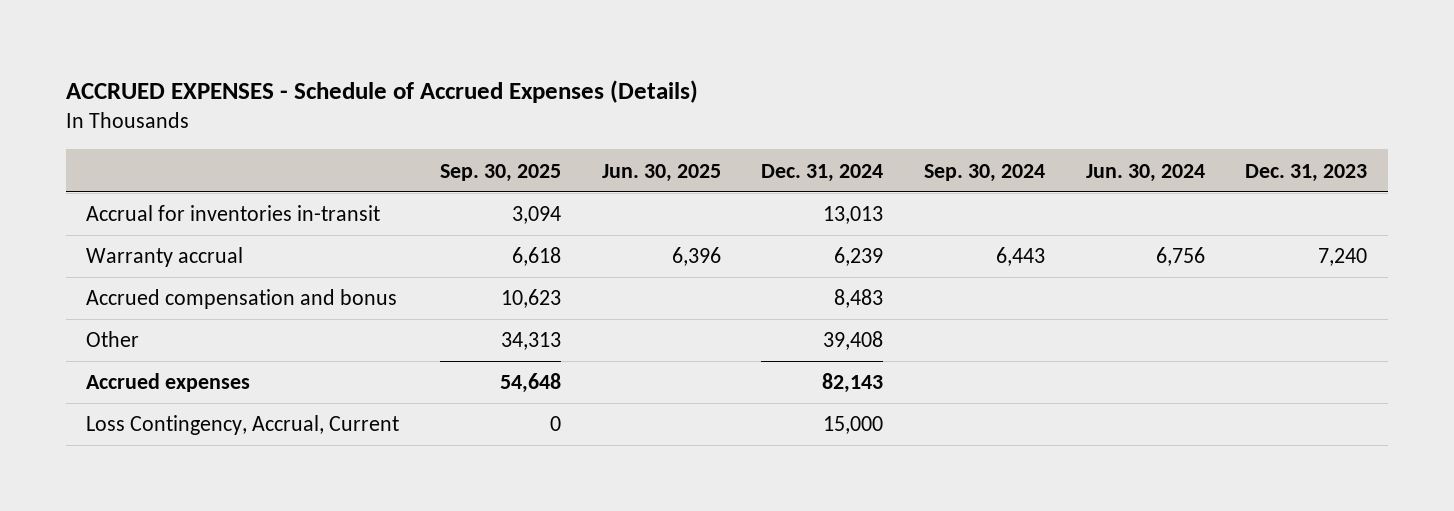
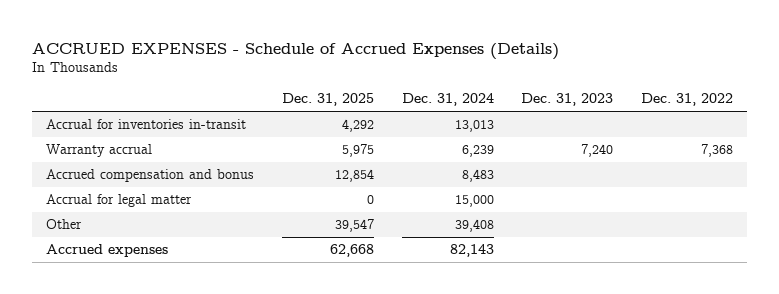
- | Sep. 30, 2025 | Jun. 30, 2025 | Dec. 31, 2024 | Sep. 30, 2024 | Jun. 30, 2024 | Dec. 31, 2023
+ | Dec. 31, 2025 | Dec. 31, 2024 | Dec. 31, 2023 | Dec. 31, 2022
+ Accrual for legal matter | 0 | 15,000 | |
- Loss Contingency, Accrual, Current | 0 | | 15,000 | | |

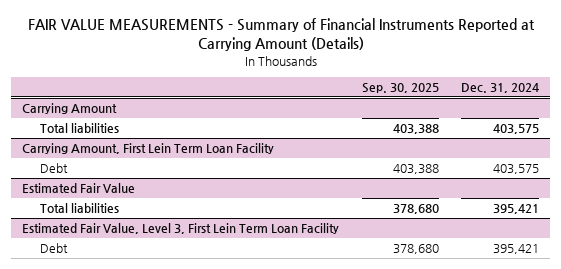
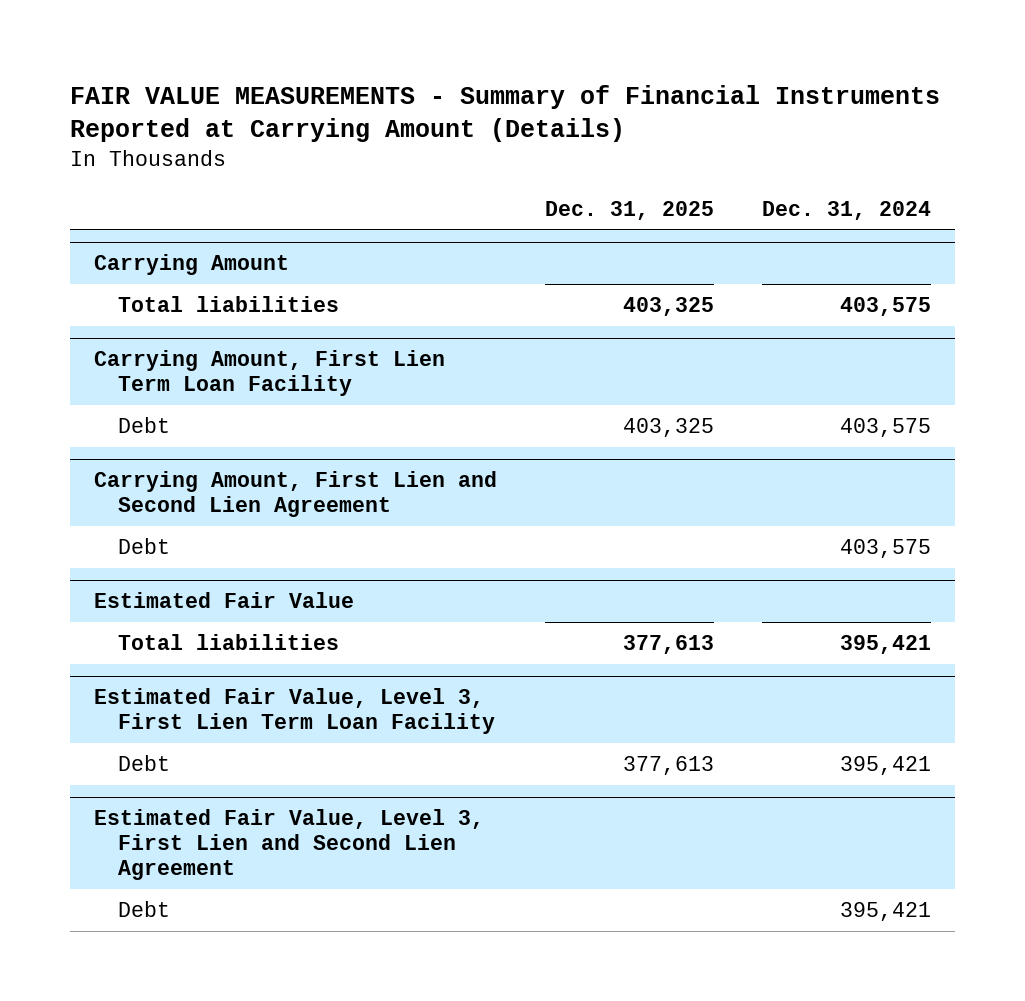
- | Sep. 30, 2025 | Dec. 31, 2024
+ | Dec. 31, 2025 | Dec. 31, 2024
- Carrying Amount, First Lein Term Loan Facility
+ Carrying Amount, First Lien Term Loan Facility
+ Carrying Amount, First Lien and Second Lien Agreement
+ Debt | | 403,575
- Estimated Fair Value, Level 3, First Lein Term Loan Facility
+ Estimated Fair Value, Level 3, First Lien Term Loan Facility
+ Estimated Fair Value, Level 3, First Lien and Second Lien Agreement
+ Debt | | 395,421

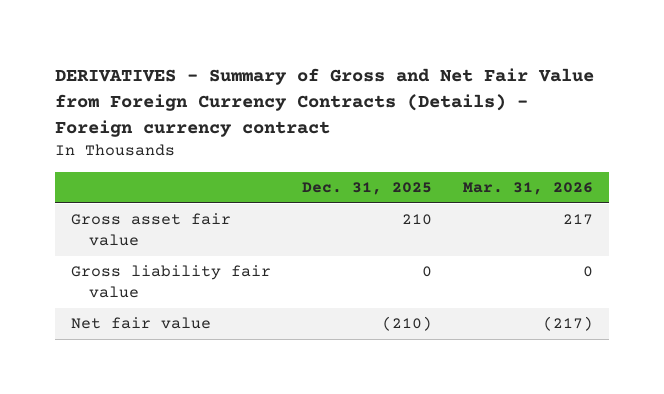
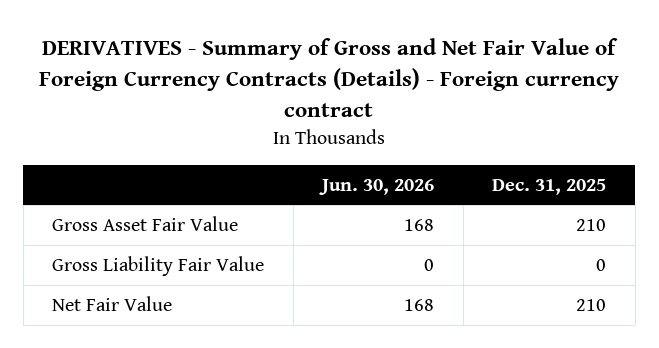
- DERIVATIVES - Summary of Gross and Net Fair Value from Foreign Currency Contracts (Details) - Foreign currency contract
+ DERIVATIVES - Summary of Gross and Net Fair Value of Foreign Currency Contracts (Details) - Foreign currency contract
- | Dec. 31, 2025 | Mar. 31, 2026
+ | Jun. 30, 2026 | Dec. 31, 2025
- Gross asset fair value | 210 | 217
- Gross liability fair value | 0 | 0
- Net fair value | (210) | (217)
+ Gross Asset Fair Value | 168 | 210
+ Gross Liability Fair Value | 0 | 0
+ Net Fair Value | 168 | 210

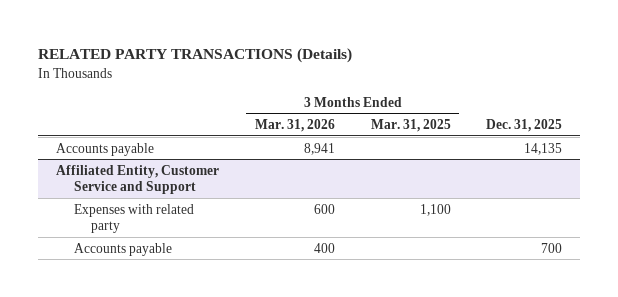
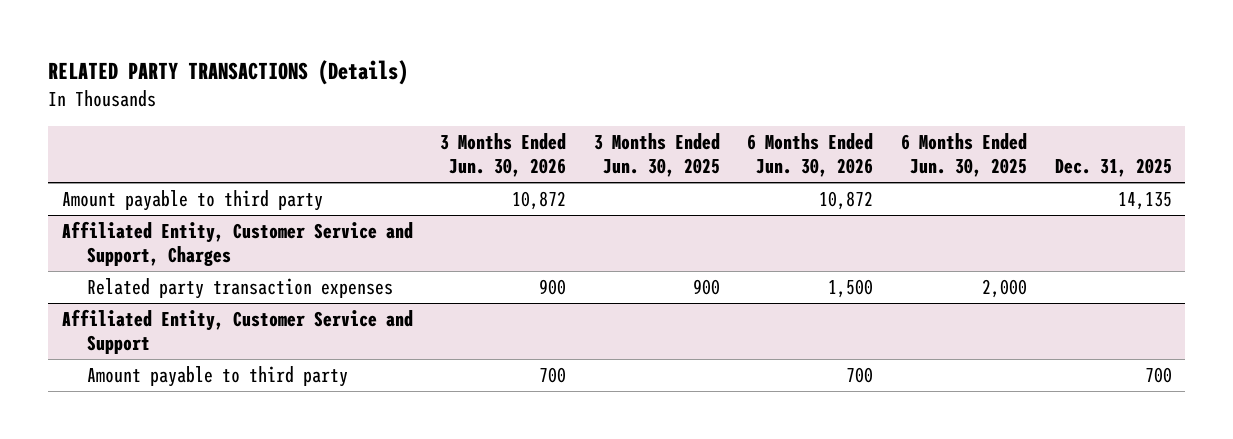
- | 3 Months Ended Mar. 31, 2026 | 3 Months Ended Mar. 31, 2025 | Dec. 31, 2025
+ | 3 Months Ended Jun. 30, 2026 | 3 Months Ended Jun. 30, 2025 | 6 Months Ended Jun. 30, 2026 | 6 Months Ended Jun. 30, 2025 | Dec. 31, 2025
- Accounts payable | 8,941 | | 14,135
+ Amount payable to third party | 10,872 | | 10,872 | | 14,135
+ Affiliated Entity, Customer Service and Support, Charges
+ Related party transaction expenses | 900 | 900 | 1,500 | 2,000 |
@ Affiliated Entity, Customer Service and Support
- Expenses with related party | 600 | 1,100 |
- Accounts payable | 400 | | 700
+ Amount payable to third party | 700 | | 700 | | 700

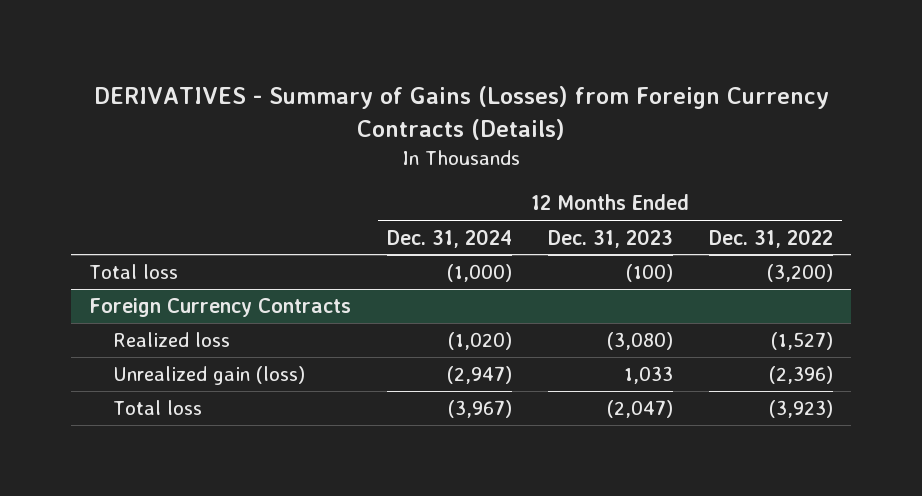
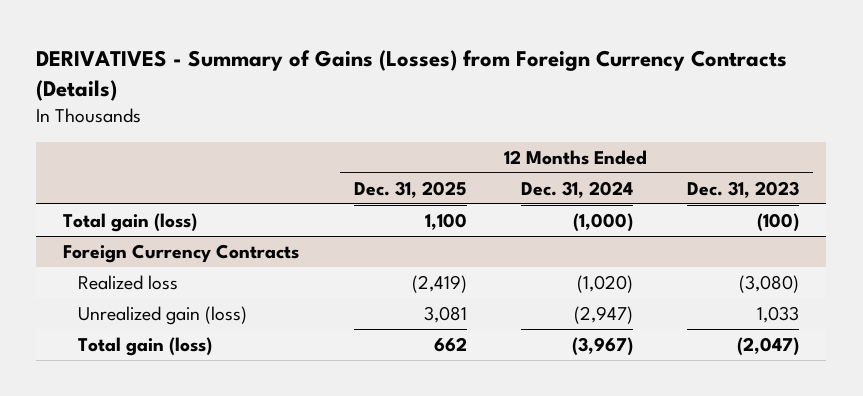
- | 12 Months Ended Dec. 31, 2024 | 12 Months Ended Dec. 31, 2023 | 12 Months Ended Dec. 31, 2022
+ | 12 Months Ended Dec. 31, 2025 | 12 Months Ended Dec. 31, 2024 | 12 Months Ended Dec. 31, 2023
- Total loss | (1,000) | (100) | (3,200)
+ Total gain (loss) | 1,100 | (1,000) | (100)
@ Foreign Currency Contracts
- Total loss | (3,967) | (2,047) | (3,923)
+ Total gain (loss) | 662 | (3,967) | (2,047)

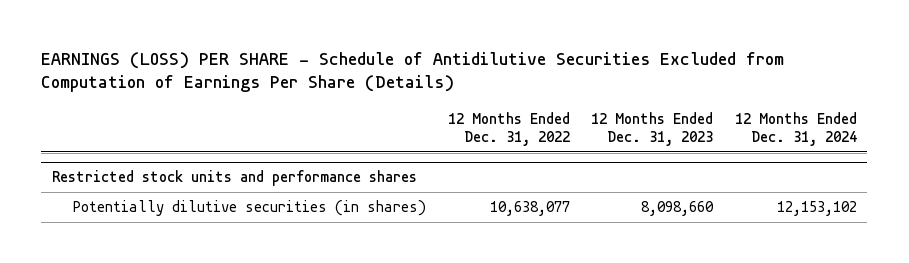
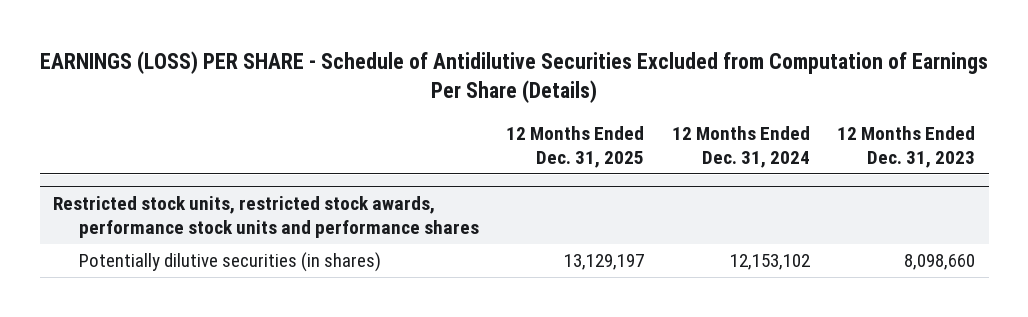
- | 12 Months Ended Dec. 31, 2022 | 12 Months Ended Dec. 31, 2023 | 12 Months Ended Dec. 31, 2024
+ | 12 Months Ended Dec. 31, 2025 | 12 Months Ended Dec. 31, 2024 | 12 Months Ended Dec. 31, 2023
- Restricted stock units and performance shares
+ Restricted stock units, restricted stock awards, performance stock units and performance shares

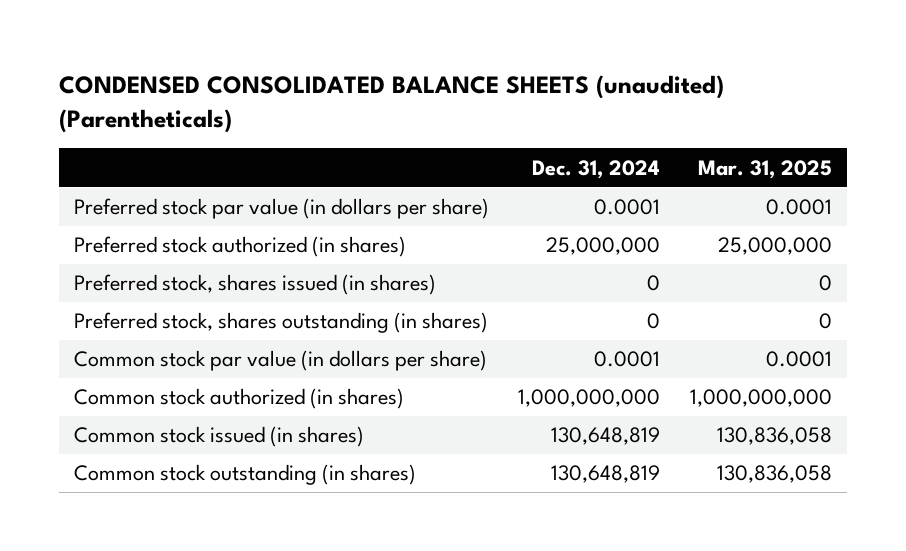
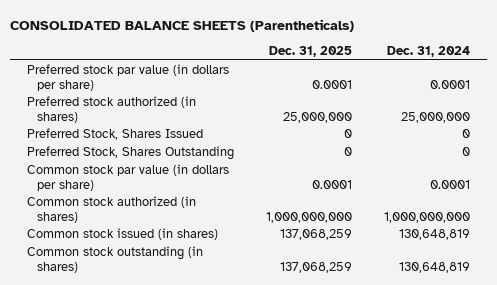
- CONDENSED CONSOLIDATED BALANCE SHEETS (unaudited) (Parentheticals)
+ CONSOLIDATED BALANCE SHEETS (Parentheticals)
- | Dec. 31, 2024 | Mar. 31, 2025
+ | Dec. 31, 2025 | Dec. 31, 2024
- Preferred stock, shares issued (in shares) | 0 | 0
- Preferred stock, shares outstanding (in shares) | 0 | 0
+ Preferred Stock, Shares Issued | 0 | 0
+ Preferred Stock, Shares Outstanding | 0 | 0

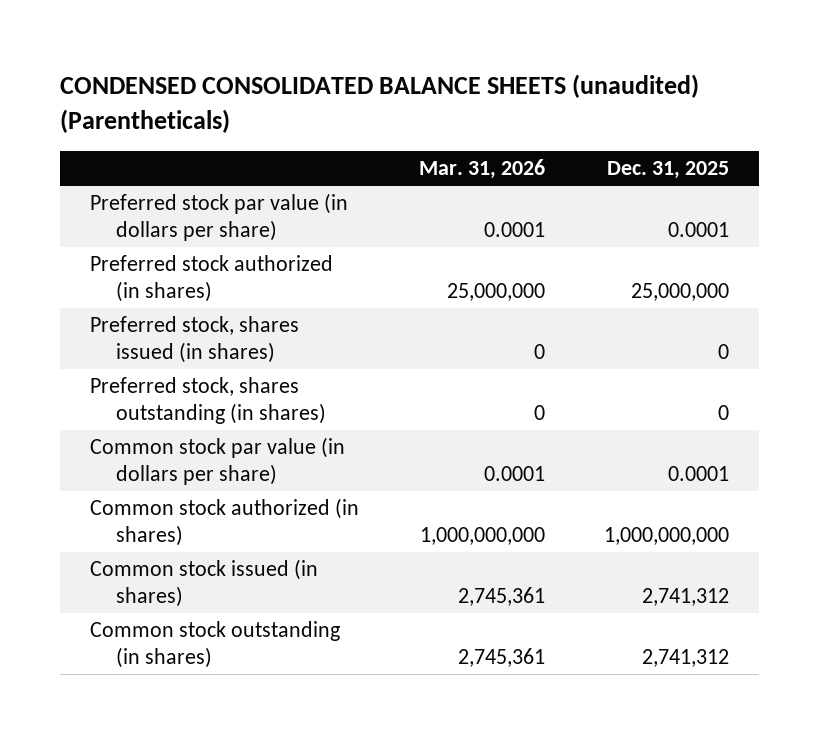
- CONSOLIDATED BALANCE SHEETS (Parentheticals)
+ CONDENSED CONSOLIDATED BALANCE SHEETS (unaudited) (Parentheticals)
- | Dec. 31, 2025 | Dec. 31, 2024
+ | Mar. 31, 2026 | Dec. 31, 2025
- Preferred Stock, Shares Issued | 0 | 0
- Preferred Stock, Shares Outstanding | 0 | 0
+ Preferred stock, shares issued (in shares) | 0 | 0
+ Preferred stock, shares outstanding (in shares) | 0 | 0
- Common stock issued (in shares) | 137,068,259 | 130,648,819
- Common stock outstanding (in shares) | 137,068,259 | 130,648,819
+ Common stock issued (in shares) | 2,745,361 | 2,741,312
+ Common stock outstanding (in shares) | 2,745,361 | 2,741,312

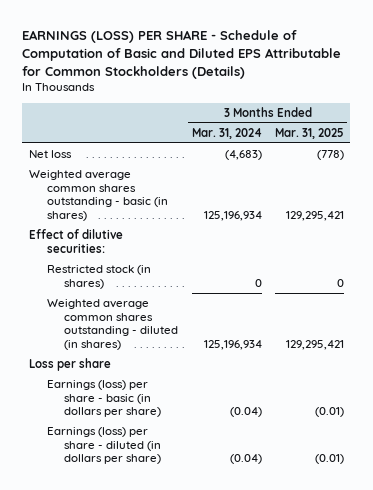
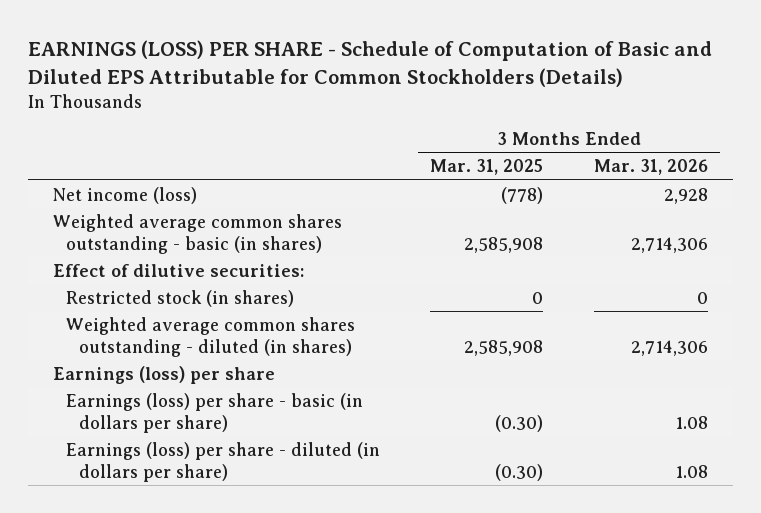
- | 3 Months Ended Mar. 31, 2024 | 3 Months Ended Mar. 31, 2025
+ | 3 Months Ended Mar. 31, 2025 | 3 Months Ended Mar. 31, 2026
- Net loss | (4,683) | (778)
- Weighted average common shares outstanding - basic (in shares) | 125,196,934 | 129,295,421
+ Net income (loss) | (778) | 2,928
+ Weighted average common shares outstanding - basic (in shares) | 2,585,908 | 2,714,306
- Weighted average common shares outstanding - diluted (in shares) | 125,196,934 | 129,295,421
- Loss per share
- Earnings (loss) per share - basic (in dollars per share) | (0.04) | (0.01)
- Earnings (loss) per share - diluted (in dollars per share) | (0.04) | (0.01)
+ Weighted average common shares outstanding - diluted (in shares) | 2,585,908 | 2,714,306
+ Earnings (loss) per share
+ Earnings (loss) per share - basic (in dollars per share) | (0.30) | 1.08
+ Earnings (loss) per share - diluted (in dollars per share) | (0.30) | 1.08

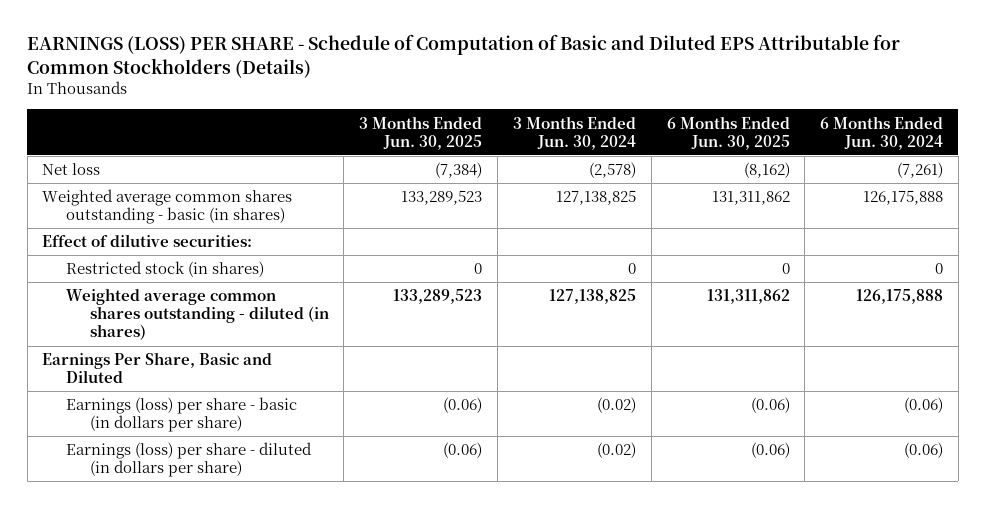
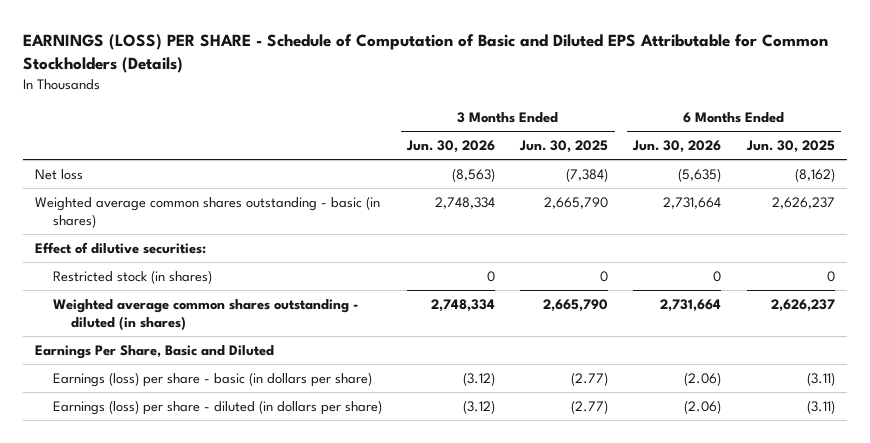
- | 3 Months Ended Jun. 30, 2025 | 3 Months Ended Jun. 30, 2024 | 6 Months Ended Jun. 30, 2025 | 6 Months Ended Jun. 30, 2024
+ | 3 Months Ended Jun. 30, 2026 | 3 Months Ended Jun. 30, 2025 | 6 Months Ended Jun. 30, 2026 | 6 Months Ended Jun. 30, 2025
- Weighted average common shares outstanding - basic (in shares) | 133,289,523 | 127,138,825 | 131,311,862 | 126,175,888
+ Weighted average common shares outstanding - basic (in shares) | 2,748,334 | 2,665,790 | 2,731,664 | 2,626,237
- Weighted average common shares outstanding - diluted (in shares) | 133,289,523 | 127,138,825 | 131,311,862 | 126,175,888
+ Weighted average common shares outstanding - diluted (in shares) | 2,748,334 | 2,665,790 | 2,731,664 | 2,626,237
- Earnings (loss) per share - basic (in dollars per share) | (0.06) | (0.02) | (0.06) | (0.06)
- Earnings (loss) per share - diluted (in dollars per share) | (0.06) | (0.02) | (0.06) | (0.06)
+ Earnings (loss) per share - basic (in dollars per share) | (3.12) | (2.77) | (2.06) | (3.11)
+ Earnings (loss) per share - diluted (in dollars per share) | (3.12) | (2.77) | (2.06) | (3.11)

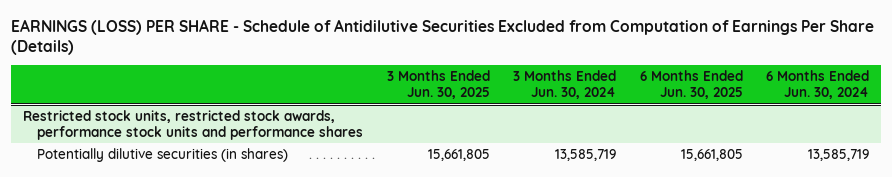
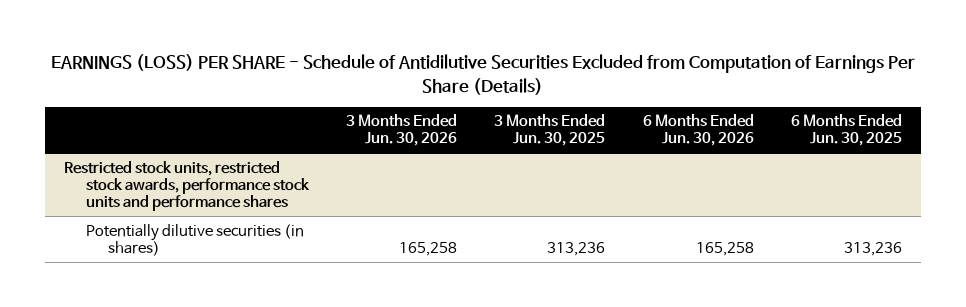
- | 3 Months Ended Jun. 30, 2025 | 3 Months Ended Jun. 30, 2024 | 6 Months Ended Jun. 30, 2025 | 6 Months Ended Jun. 30, 2024
+ | 3 Months Ended Jun. 30, 2026 | 3 Months Ended Jun. 30, 2025 | 6 Months Ended Jun. 30, 2026 | 6 Months Ended Jun. 30, 2025
@ Restricted stock units, restricted stock awards, performance stock units and performance shares
- Potentially dilutive securities (in shares) | 15,661,805 | 13,585,719 | 15,661,805 | 13,585,719
+ Potentially dilutive securities (in shares) | 165,258 | 313,236 | 165,258 | 313,236

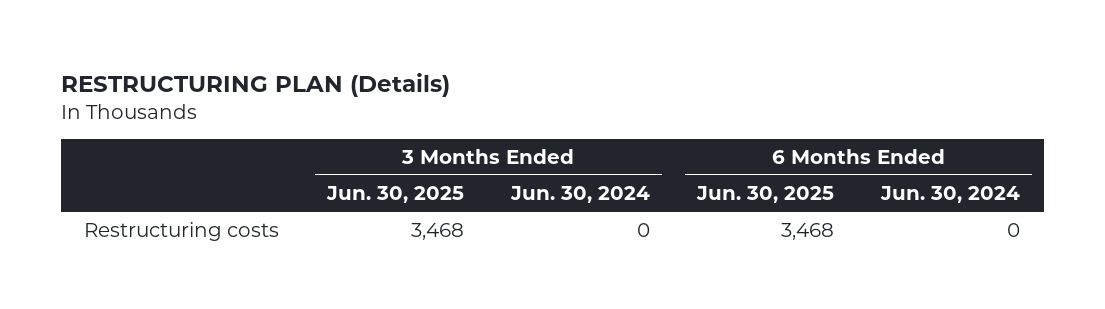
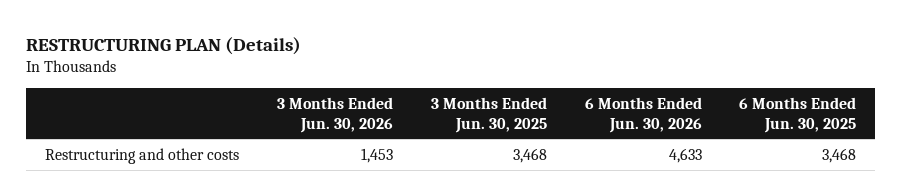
- | 3 Months Ended Jun. 30, 2025 | 3 Months Ended Jun. 30, 2024 | 6 Months Ended Jun. 30, 2025 | 6 Months Ended Jun. 30, 2024
+ | 3 Months Ended Jun. 30, 2026 | 3 Months Ended Jun. 30, 2025 | 6 Months Ended Jun. 30, 2026 | 6 Months Ended Jun. 30, 2025
- Restructuring costs | 3,468 | 0 | 3,468 | 0
+ Restructuring and other costs | 1,453 | 3,468 | 4,633 | 3,468

